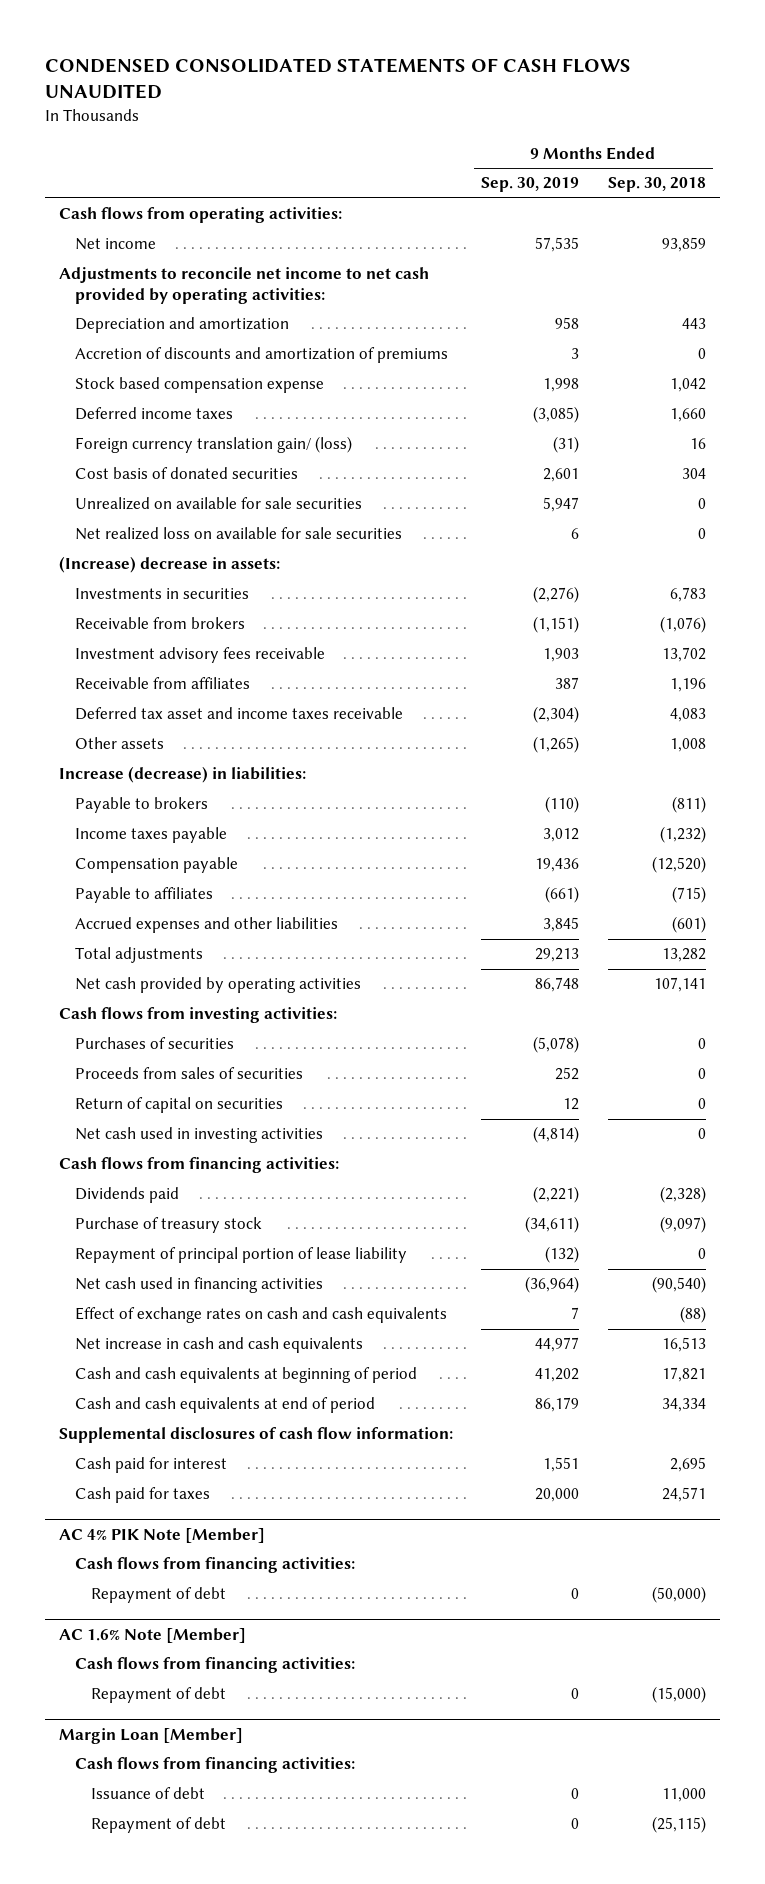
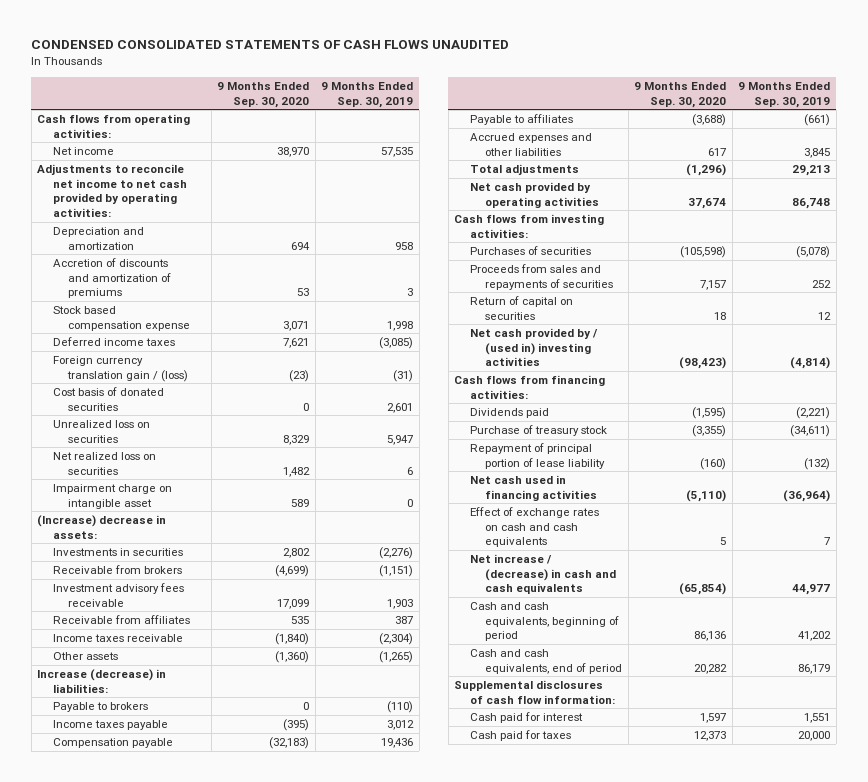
- | 9 Months Ended Sep. 30, 2019 | 9 Months Ended Sep. 30, 2018
+ | 9 Months Ended Sep. 30, 2020 | 9 Months Ended Sep. 30, 2019
- Foreign currency translation gain/ (loss) | (31) | 16
+ Foreign currency translation gain / (loss) | (23) | (31)
- Unrealized on available for sale securities | 5,947 | 0
- Net realized loss on available for sale securities | 6 | 0
+ Unrealized loss on securities | 8,329 | 5,947
+ Net realized loss on securities | 1,482 | 6
+ Impairment charge on intangible asset | 589 | 0
- Deferred tax asset and income taxes receivable | (2,304) | 4,083
+ Income taxes receivable | (1,840) | (2,304)
- Proceeds from sales of securities | 252 | 0
+ Proceeds from sales and repayments of securities | 7,157 | 252
- Net cash used in investing activities | (4,814) | 0
+ Net cash provided by / (used in) investing activities | (98,423) | (4,814)
- Net increase in cash and cash equivalents | 44,977 | 16,513
- Cash and cash equivalents at beginning of period | 41,202 | 17,821
- Cash and cash equivalents at end of period | 86,179 | 34,334
+ Net increase / (decrease) in cash and cash equivalents | (65,854) | 44,977
+ Cash and cash equivalents, beginning of period | 86,136 | 41,202
+ Cash and cash equivalents, end of period | 20,282 | 86,179
- AC 4% PIK Note [Member]
- Cash flows from financing activities:
- Repayment of debt | 0 | (50,000)
- AC 1.6% Note [Member]
- Cash flows from financing activities:
- Repayment of debt | 0 | (15,000)
- Margin Loan [Member]
- Cash flows from financing activities:
- Issuance of debt | 0 | 11,000
- Repayment of debt | 0 | (25,115)

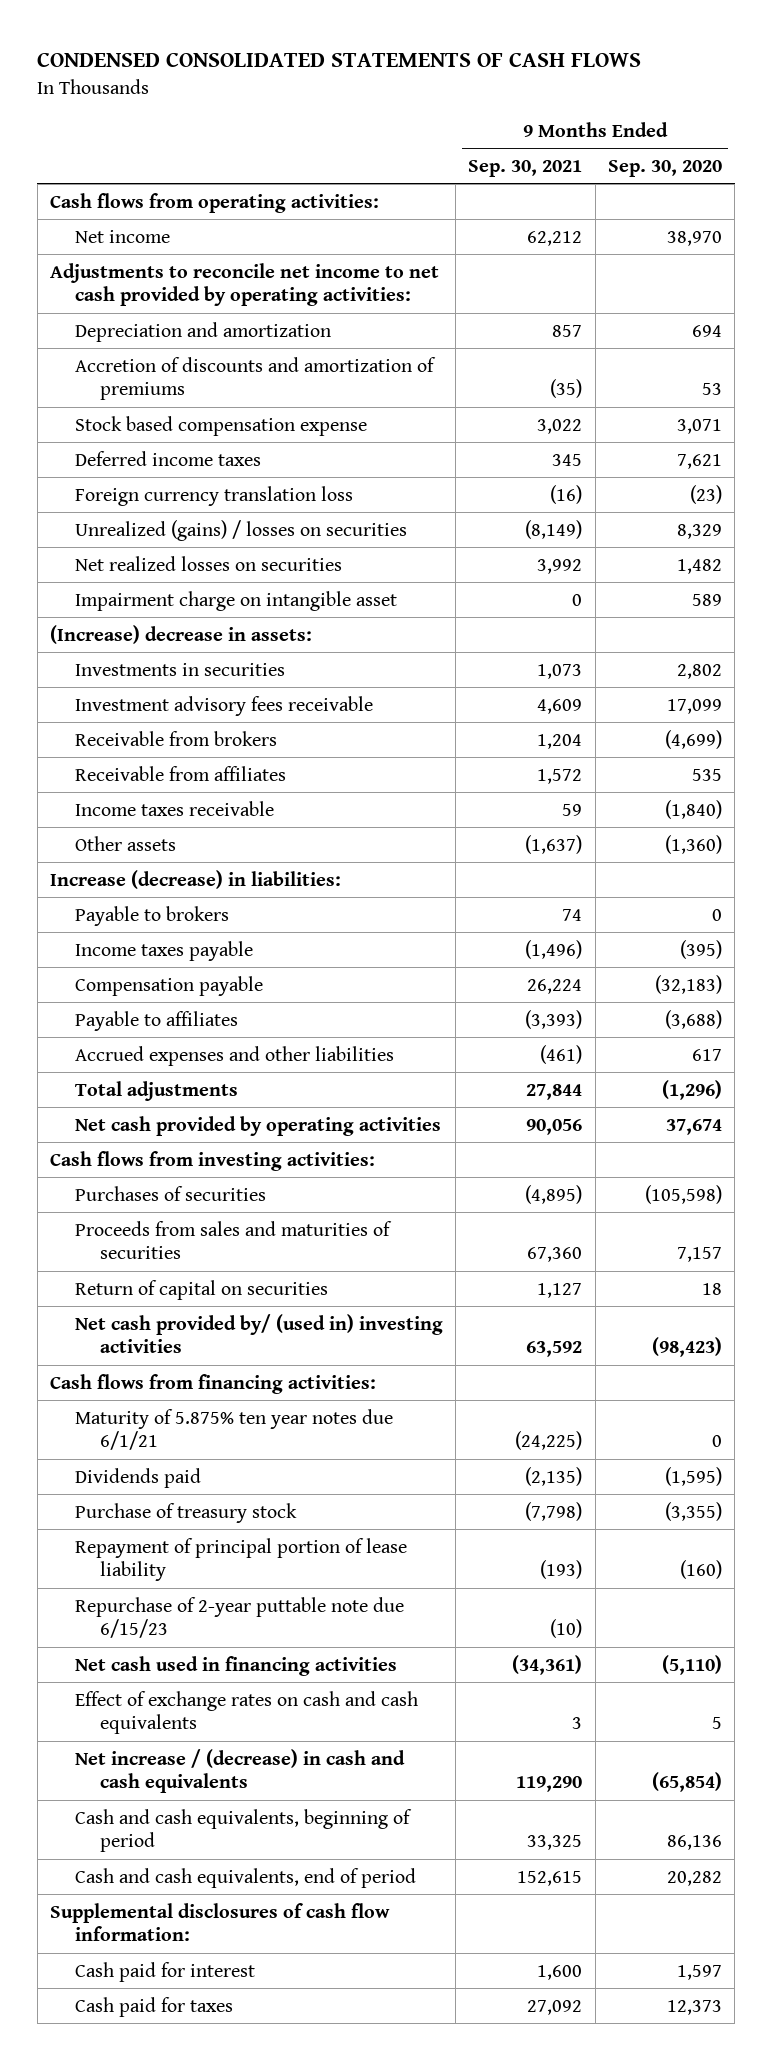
- CONDENSED CONSOLIDATED STATEMENTS OF CASH FLOWS UNAUDITED
+ CONDENSED CONSOLIDATED STATEMENTS OF CASH FLOWS
- | 9 Months Ended Sep. 30, 2020 | 9 Months Ended Sep. 30, 2019
+ | 9 Months Ended Sep. 30, 2021 | 9 Months Ended Sep. 30, 2020
- Foreign currency translation gain / (loss) | (23) | (31)
- Cost basis of donated securities | 0 | 2,601
- Unrealized loss on securities | 8,329 | 5,947
- Net realized loss on securities | 1,482 | 6
+ Foreign currency translation loss | (16) | (23)
+ Unrealized (gains) / losses on securities | (8,149) | 8,329
+ Net realized losses on securities | 3,992 | 1,482
moved down: Receivable from brokers | 1,204 | (4,699)
- Proceeds from sales and repayments of securities | 7,157 | 252
+ Proceeds from sales and maturities of securities | 67,360 | 7,157
- Net cash provided by / (used in) investing activities | (98,423) | (4,814)
+ Net cash provided by/ (used in) investing activities | 63,592 | (98,423)
+ Maturity of 5.875% ten year notes due 6/1/21 | (24,225) | 0
+ Repurchase of 2-year puttable note due 6/15/23 | (10) |

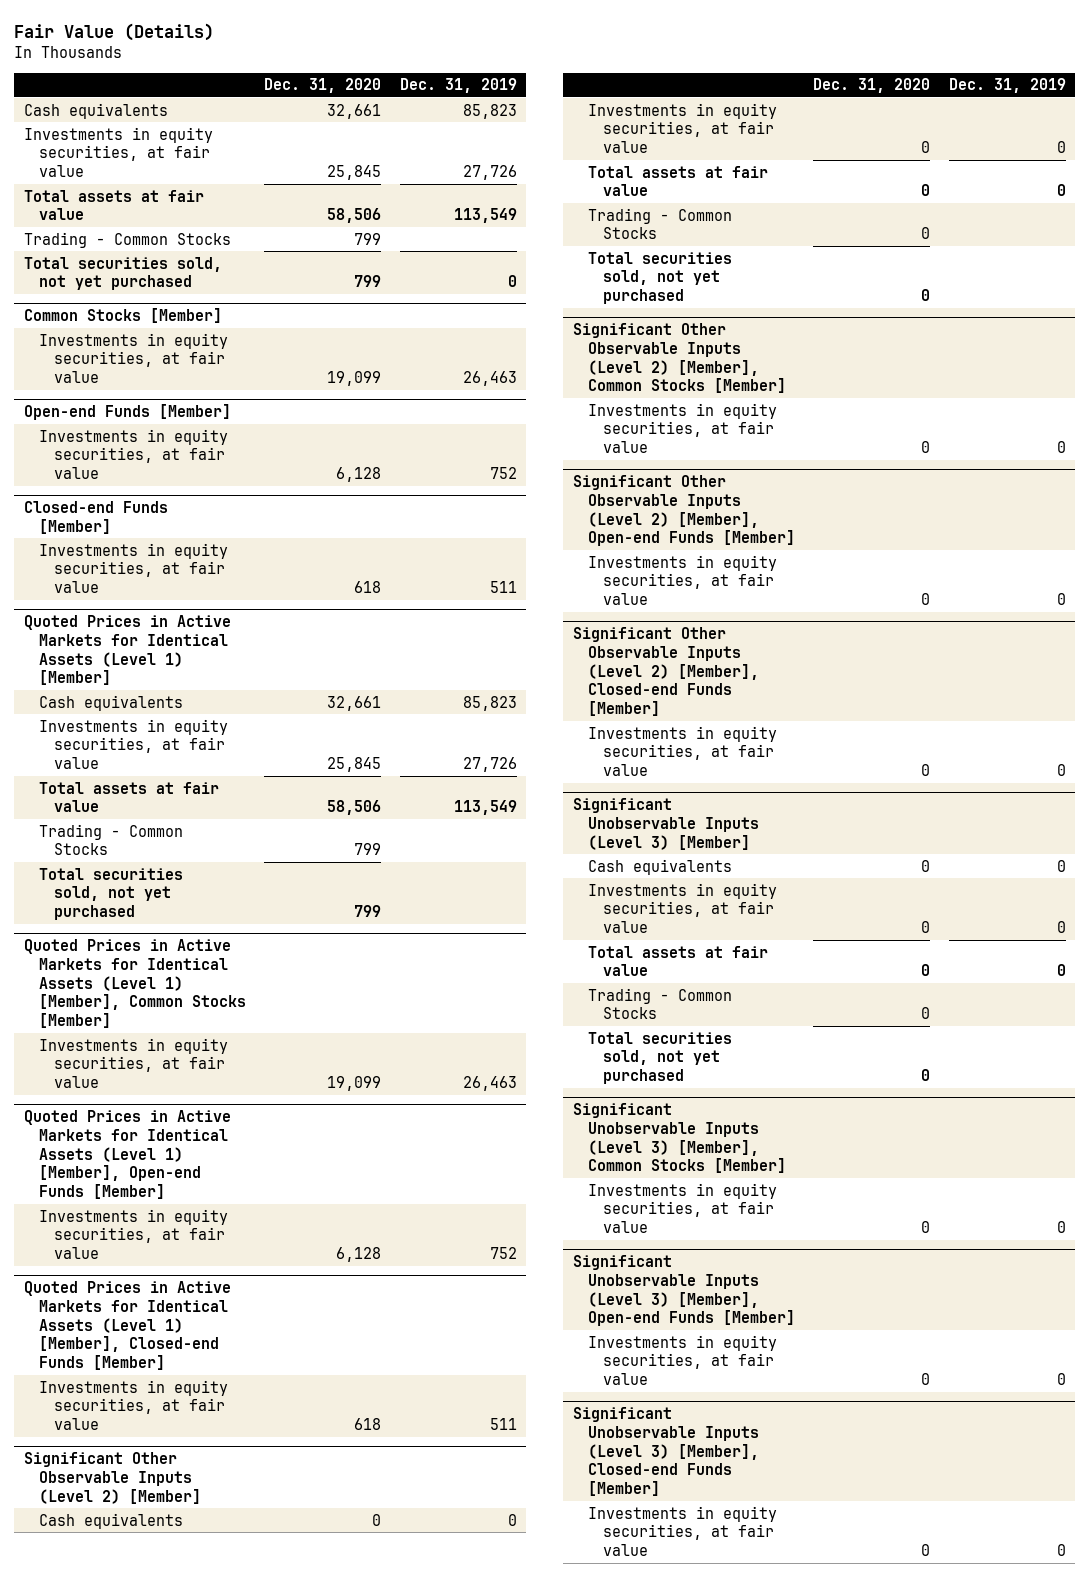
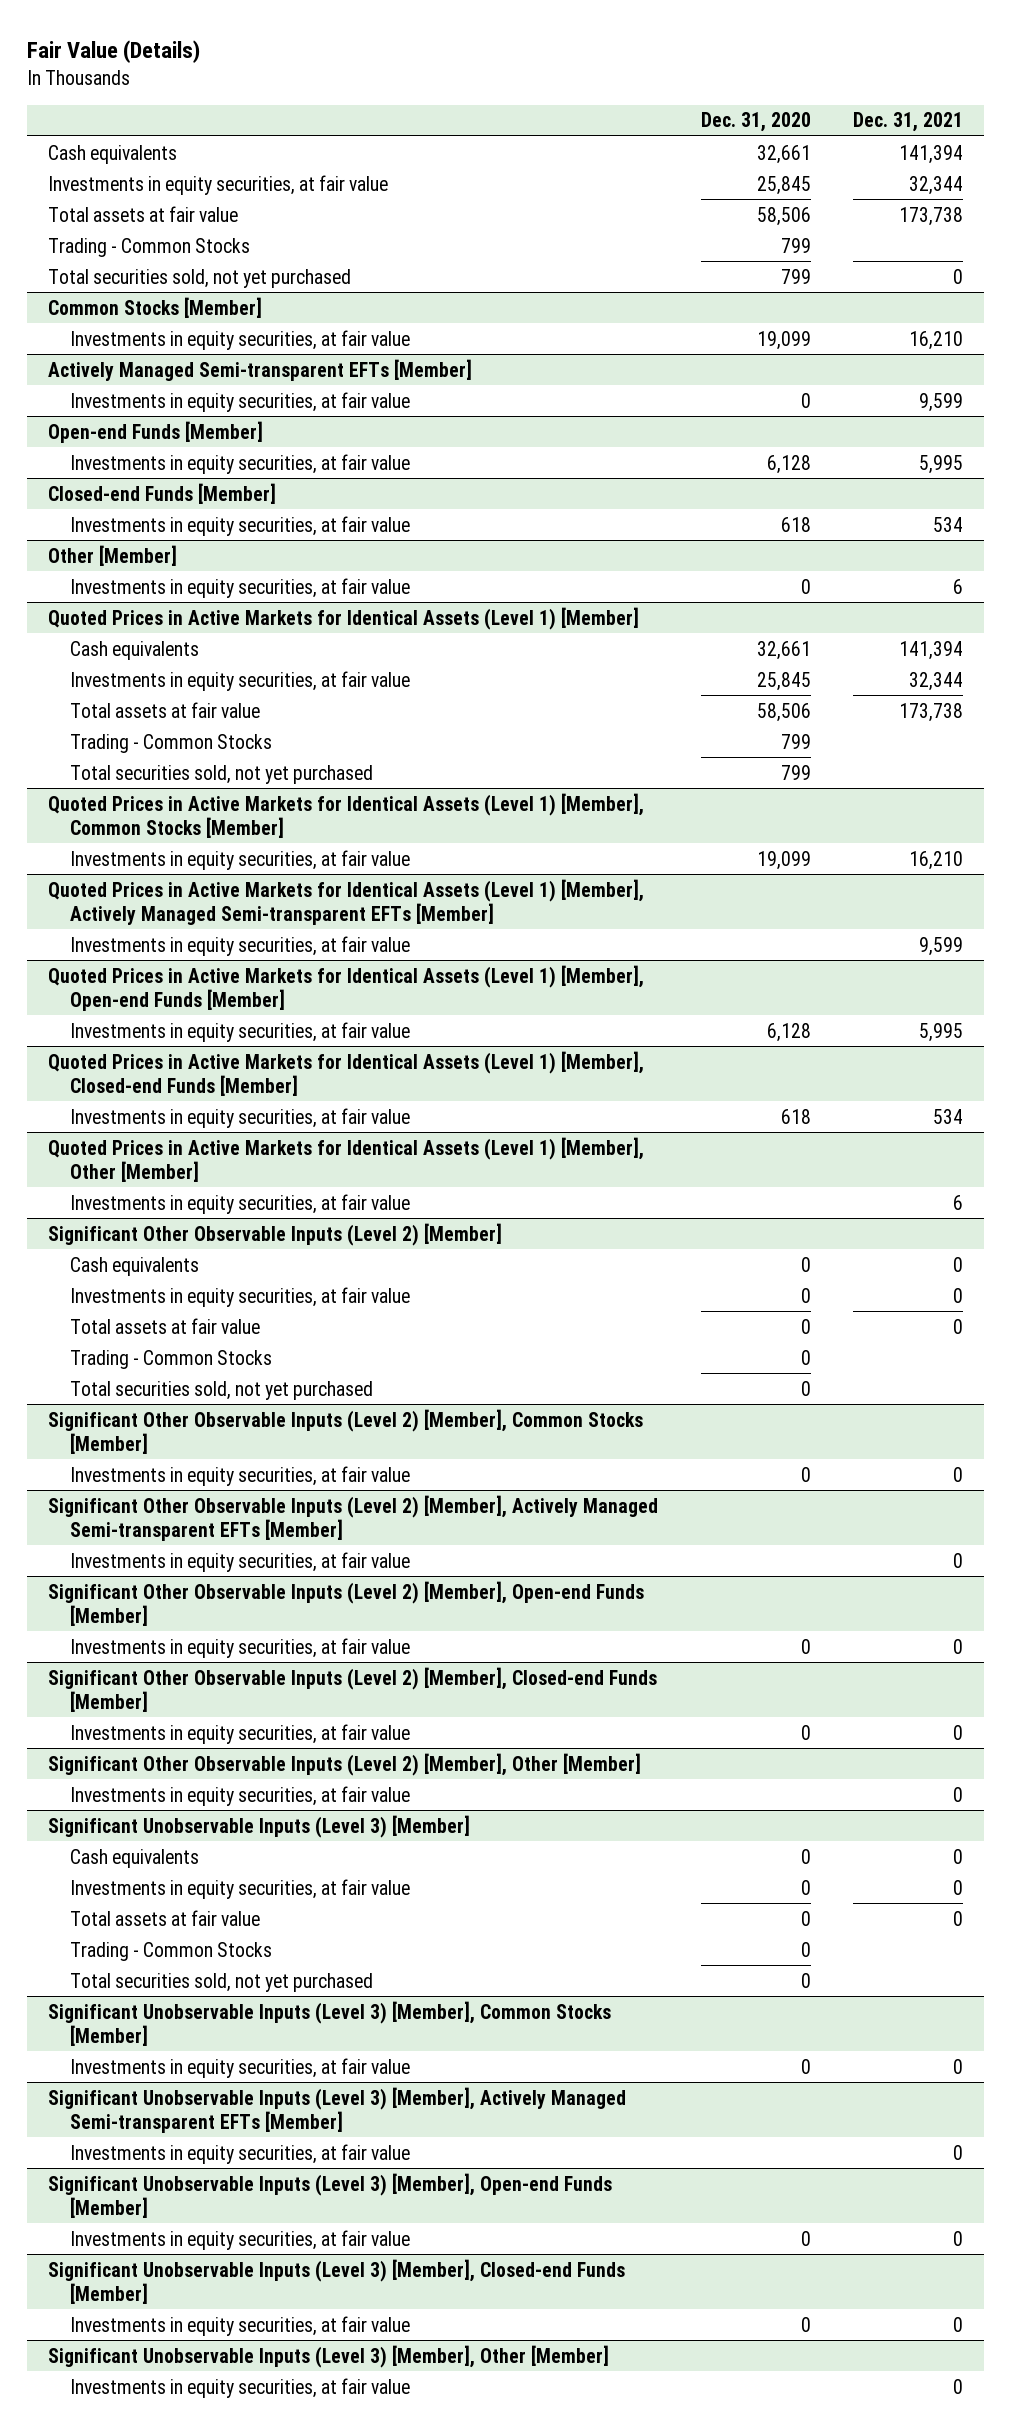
- | Dec. 31, 2020 | Dec. 31, 2019
+ | Dec. 31, 2020 | Dec. 31, 2021
+ Actively Managed Semi-transparent EFTs [Member]
+ Investments in equity securities, at fair value | 0 | 9,599
+ Other [Member]
+ Investments in equity securities, at fair value | 0 | 6
+ Quoted Prices in Active Markets for Identical Assets (Level 1) [Member], Actively Managed Semi-transparent EFTs [Member]
+ Investments in equity securities, at fair value | | 9,599
+ Quoted Prices in Active Markets for Identical Assets (Level 1) [Member], Other [Member]
+ Investments in equity securities, at fair value | | 6
+ Significant Other Observable Inputs (Level 2) [Member], Actively Managed Semi-transparent EFTs [Member]
+ Investments in equity securities, at fair value | | 0
+ Significant Other Observable Inputs (Level 2) [Member], Other [Member]
+ Investments in equity securities, at fair value | | 0
+ Significant Unobservable Inputs (Level 3) [Member], Actively Managed Semi-transparent EFTs [Member]
+ Investments in equity securities, at fair value | | 0
+ Significant Unobservable Inputs (Level 3) [Member], Other [Member]
+ Investments in equity securities, at fair value | | 0

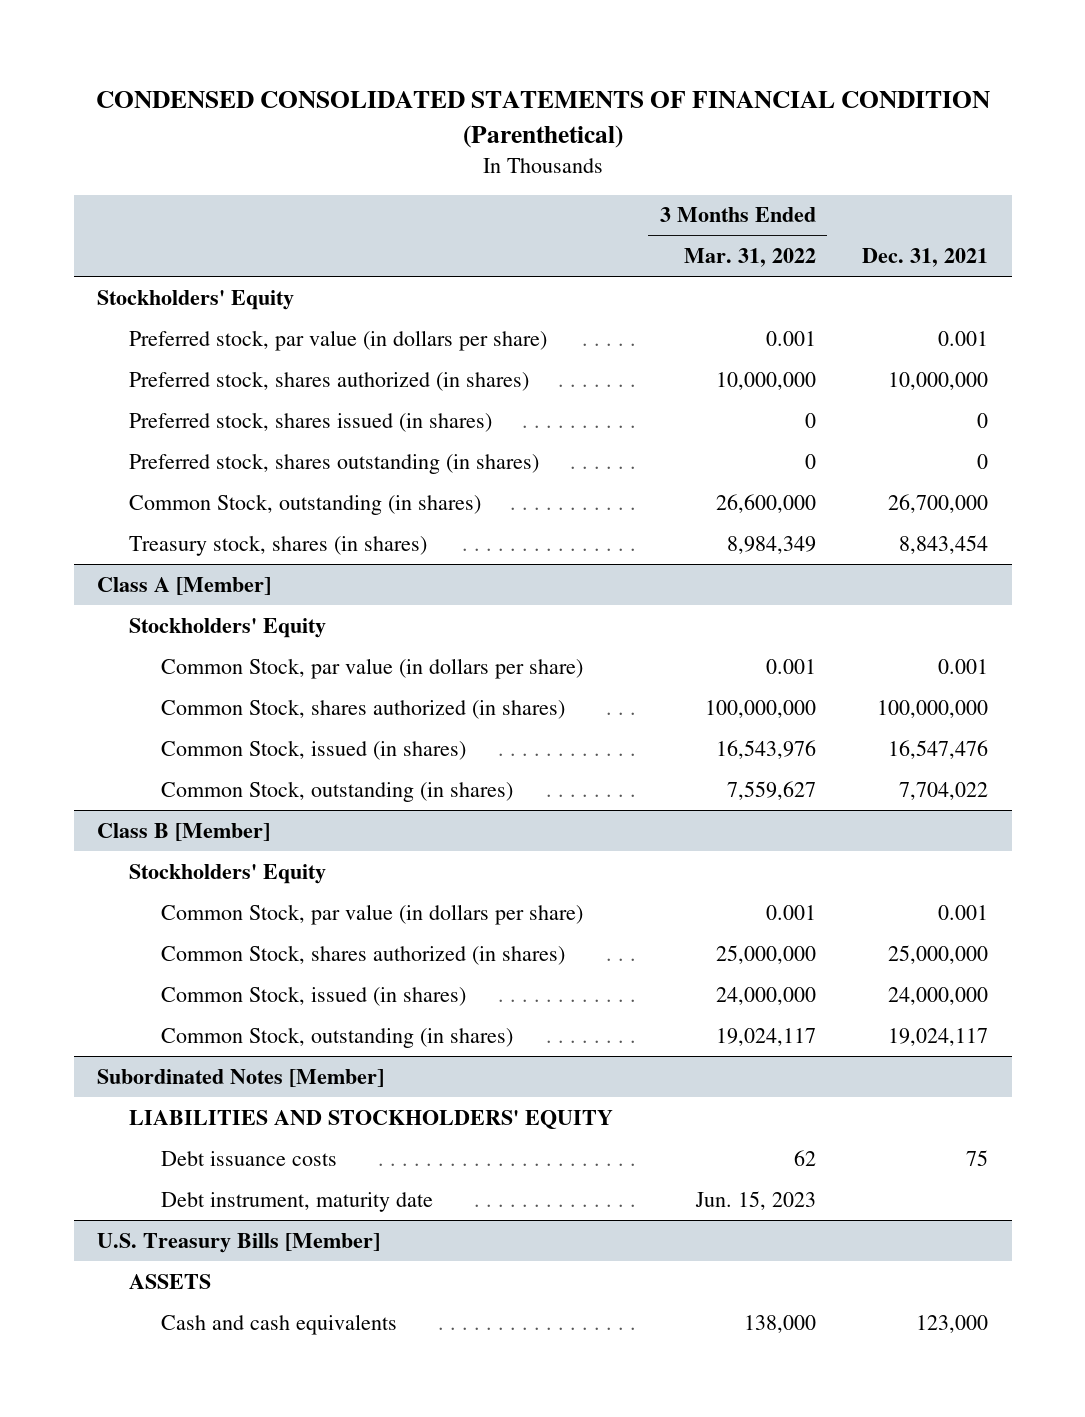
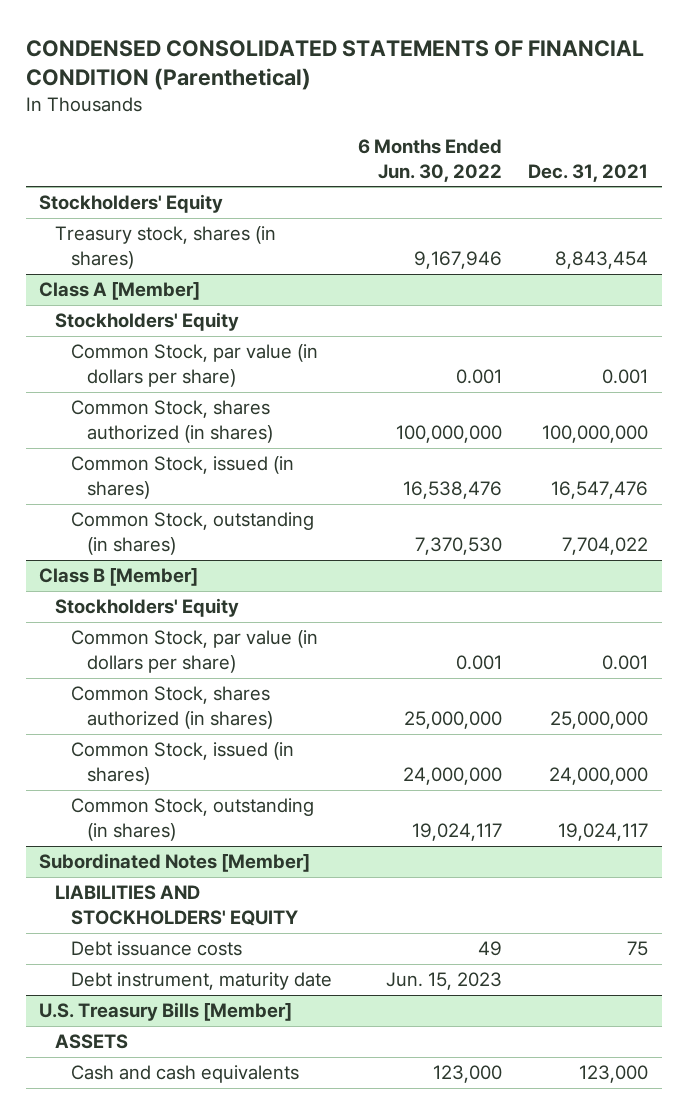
- | 3 Months Ended Mar. 31, 2022 | Dec. 31, 2021
+ | 6 Months Ended Jun. 30, 2022 | Dec. 31, 2021
- Preferred stock, par value (in dollars per share) | 0.001 | 0.001
- Preferred stock, shares authorized (in shares) | 10,000,000 | 10,000,000
- Preferred stock, shares issued (in shares) | 0 | 0
- Preferred stock, shares outstanding (in shares) | 0 | 0
- Common Stock, outstanding (in shares) | 26,600,000 | 26,700,000

